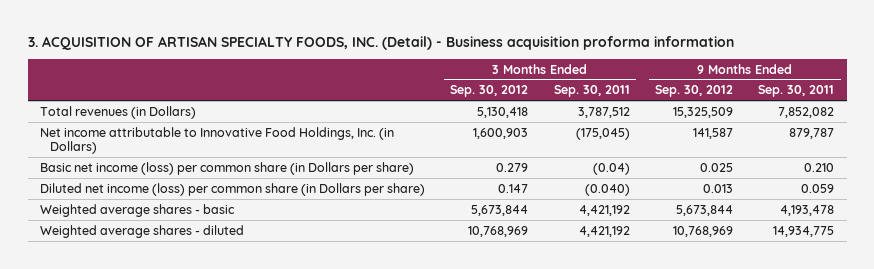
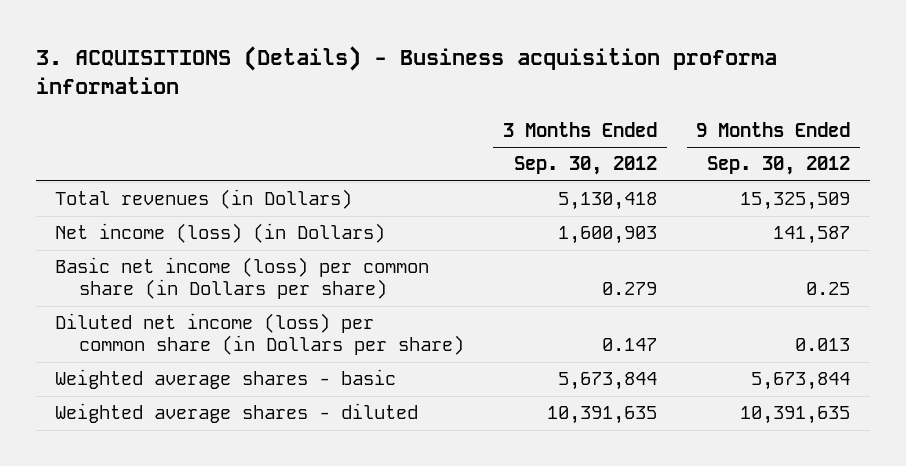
- 3. ACQUISITION OF ARTISAN SPECIALTY FOODS, INC. (Detail) - Business acquisition proforma information
+ 3. ACQUISITIONS (Details) - Business acquisition proforma information
- | 3 Months Ended Sep. 30, 2012 | 3 Months Ended Sep. 30, 2011 | 9 Months Ended Sep. 30, 2012 | 9 Months Ended Sep. 30, 2011
+ | 3 Months Ended Sep. 30, 2012 | 9 Months Ended Sep. 30, 2012
- Net income attributable to Innovative Food Holdings, Inc. (in Dollars) | 1,600,903 | (175,045) | 141,587 | 879,787
- Basic net income (loss) per common share (in Dollars per share) | 0.279 | (0.04) | 0.025 | 0.210
+ Net income (loss) (in Dollars) | 1,600,903 | 141,587
+ Basic net income (loss) per common share (in Dollars per share) | 0.279 | 0.25
- Weighted average shares - diluted | 10,768,969 | 4,421,192 | 10,768,969 | 14,934,775
+ Weighted average shares - diluted | 10,391,635 | 10,391,635

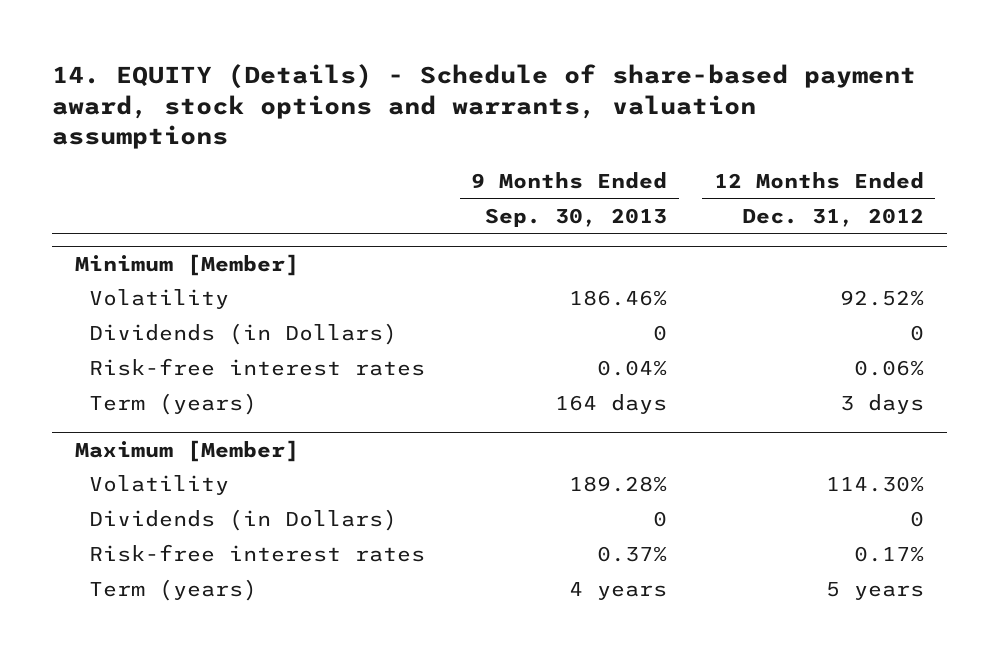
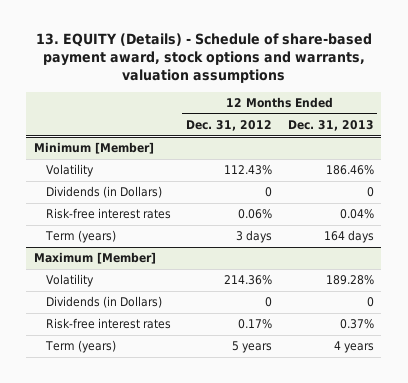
- 14. EQUITY (Details) - Schedule of share-based payment award, stock options and warrants, valuation assumptions
+ 13. EQUITY (Details) - Schedule of share-based payment award, stock options and warrants, valuation assumptions
- | 9 Months Ended Sep. 30, 2013 | 12 Months Ended Dec. 31, 2012
+ | 12 Months Ended Dec. 31, 2012 | 12 Months Ended Dec. 31, 2013
@ Minimum [Member]
- Volatility | 186.46% | 92.52%
+ Volatility | 112.43% | 186.46%
@ Maximum [Member]
- Volatility | 189.28% | 114.30%
+ Volatility | 214.36% | 189.28%

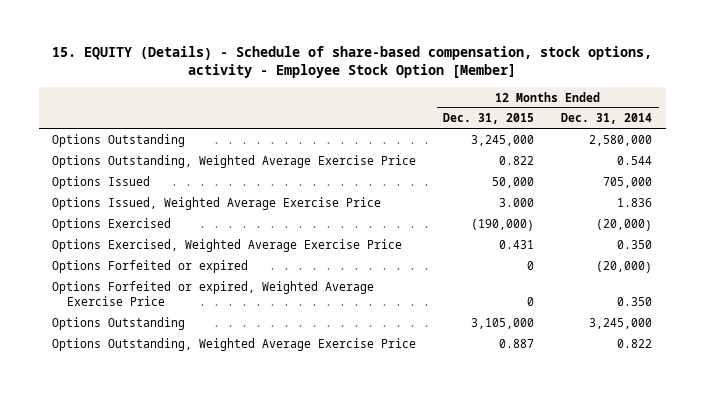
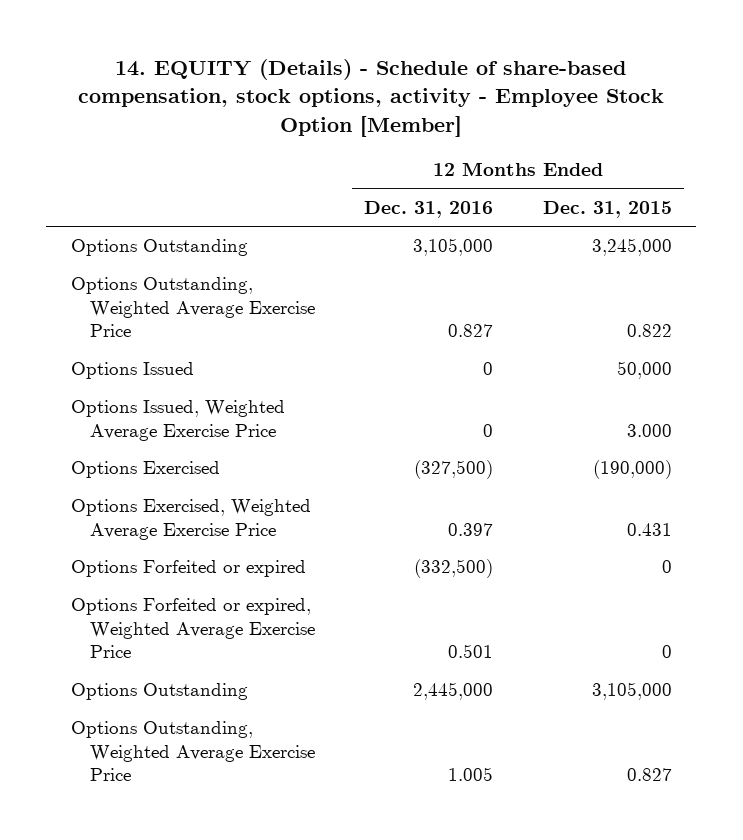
- 15. EQUITY (Details) - Schedule of share-based compensation, stock options, activity - Employee Stock Option [Member]
+ 14. EQUITY (Details) - Schedule of share-based compensation, stock options, activity - Employee Stock Option [Member]
- | 12 Months Ended Dec. 31, 2015 | 12 Months Ended Dec. 31, 2014
+ | 12 Months Ended Dec. 31, 2016 | 12 Months Ended Dec. 31, 2015
- Options Outstanding, Weighted Average Exercise Price | 0.887 | 0.822
+ Options Outstanding, Weighted Average Exercise Price | 1.005 | 0.827

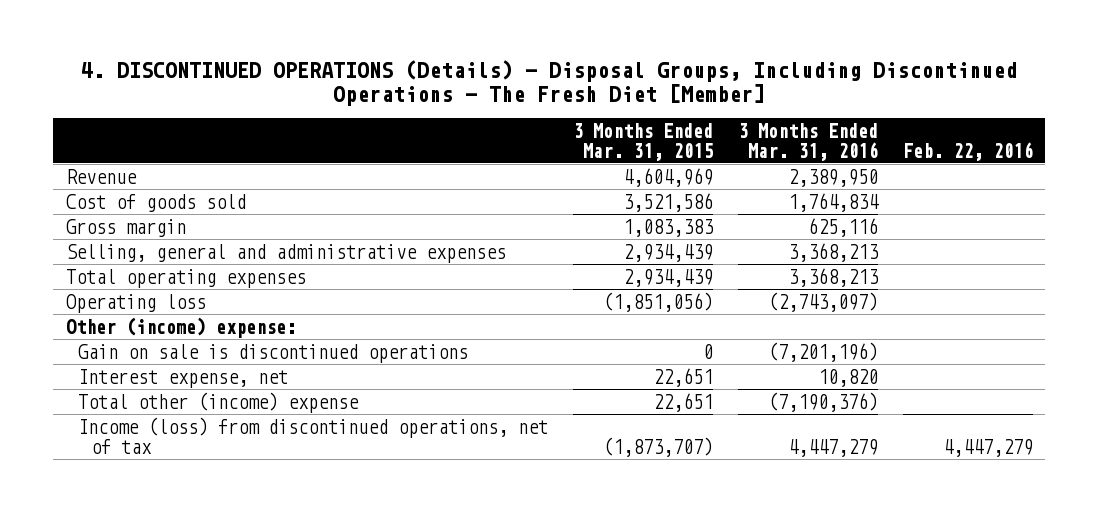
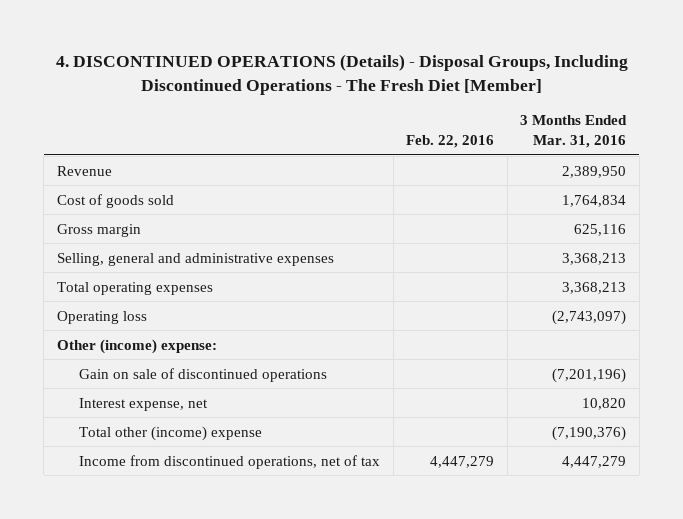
- | 3 Months Ended Mar. 31, 2015 | 3 Months Ended Mar. 31, 2016 | Feb. 22, 2016
+ | Feb. 22, 2016 | 3 Months Ended Mar. 31, 2016
- Gain on sale is discontinued operations | 0 | (7,201,196) |
+ Gain on sale of discontinued operations | | (7,201,196)
- Income (loss) from discontinued operations, net of tax | (1,873,707) | 4,447,279 | 4,447,279
+ Income from discontinued operations, net of tax | 4,447,279 | 4,447,279

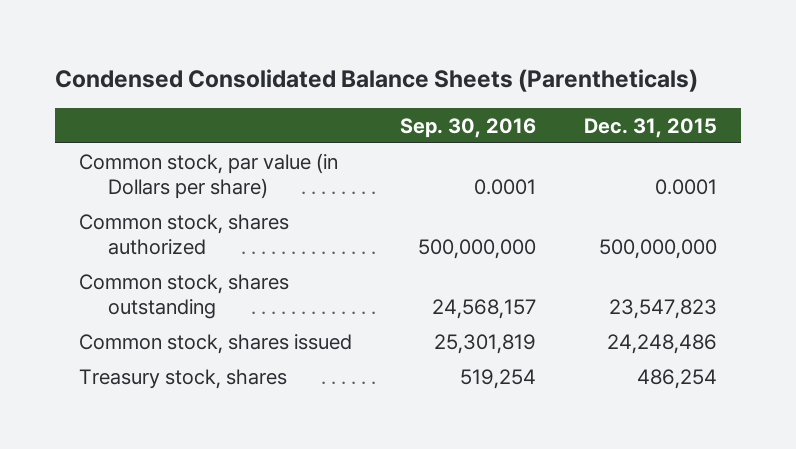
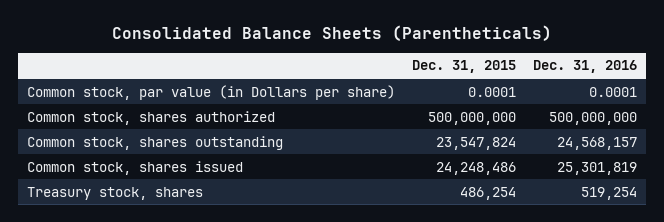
- Condensed Consolidated Balance Sheets (Parentheticals)
+ Consolidated Balance Sheets (Parentheticals)
- | Sep. 30, 2016 | Dec. 31, 2015
+ | Dec. 31, 2015 | Dec. 31, 2016
- Common stock, shares outstanding | 24,568,157 | 23,547,823
+ Common stock, shares outstanding | 23,547,824 | 24,568,157

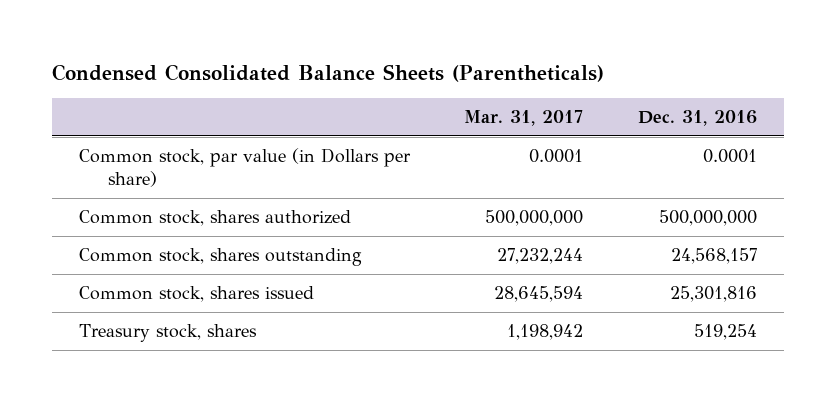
- Consolidated Balance Sheets (Parentheticals)
+ Condensed Consolidated Balance Sheets (Parentheticals)
- | Dec. 31, 2015 | Dec. 31, 2016
+ | Mar. 31, 2017 | Dec. 31, 2016
- Common stock, shares issued | 24,248,486 | 25,301,819
+ Common stock, shares issued | 28,645,594 | 25,301,816

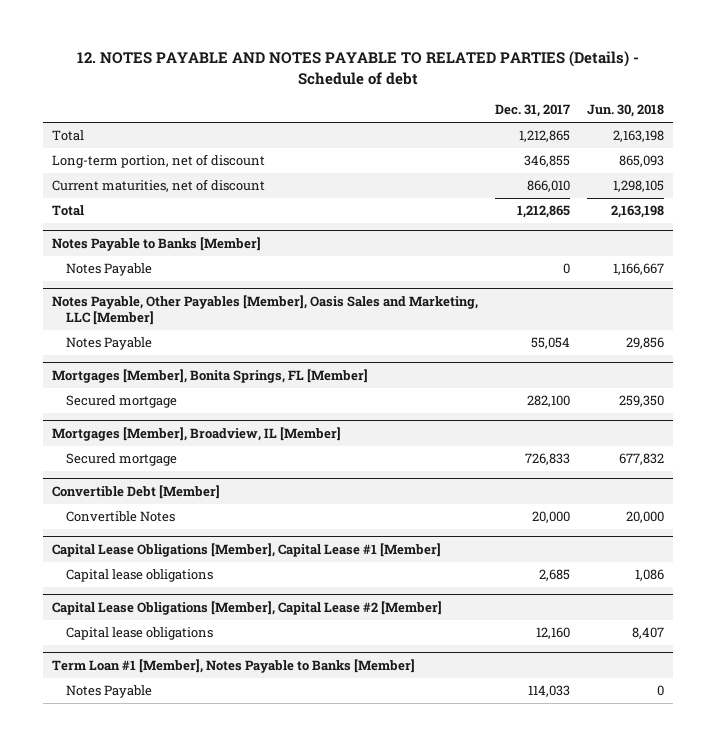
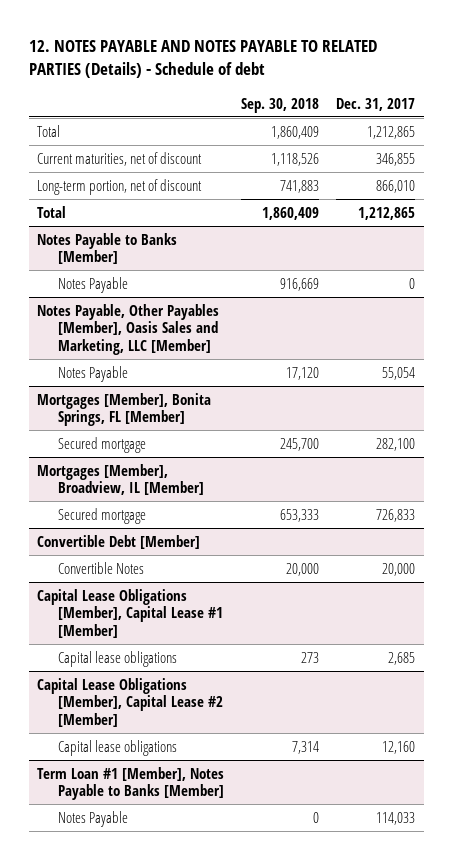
- | Dec. 31, 2017 | Jun. 30, 2018
+ | Sep. 30, 2018 | Dec. 31, 2017
- Long-term portion, net of discount | 346,855 | 865,093
- Current maturities, net of discount | 866,010 | 1,298,105
+ Current maturities, net of discount | 1,118,526 | 346,855
+ Long-term portion, net of discount | 741,883 | 866,010

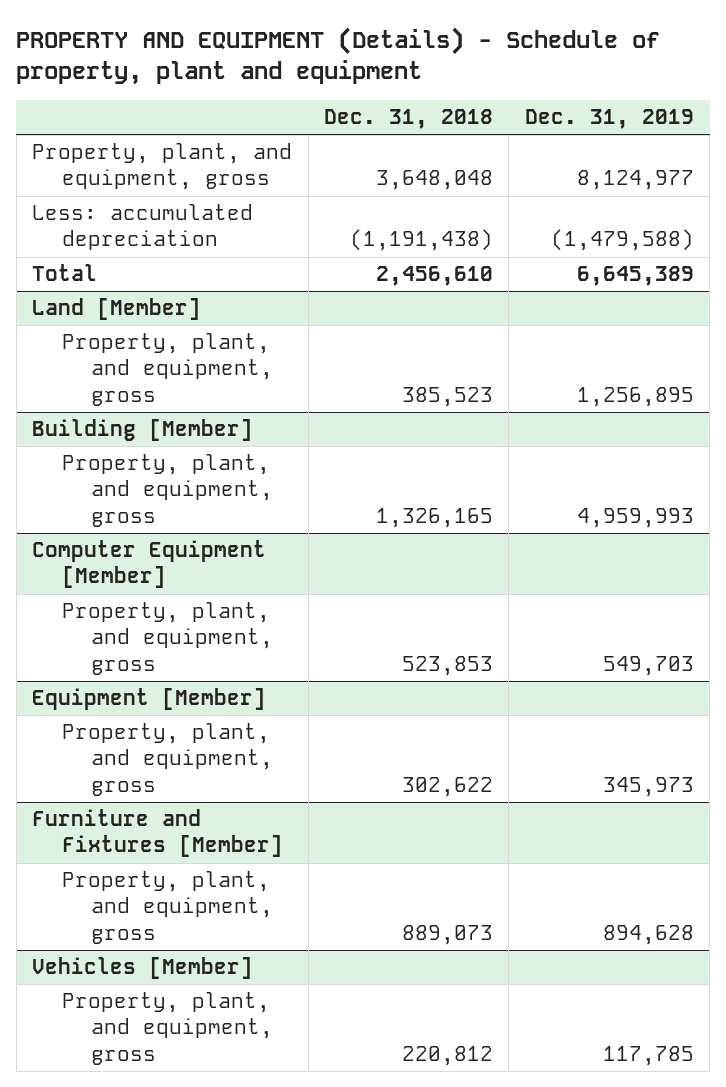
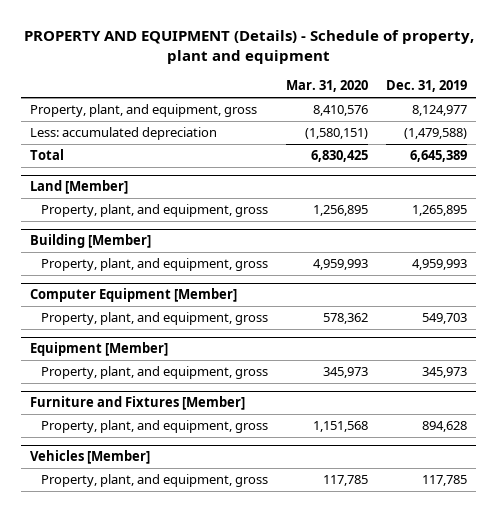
- | Dec. 31, 2018 | Dec. 31, 2019
+ | Mar. 31, 2020 | Dec. 31, 2019
@ Land [Member]
- Property, plant, and equipment, gross | 385,523 | 1,256,895
+ Property, plant, and equipment, gross | 1,256,895 | 1,265,895

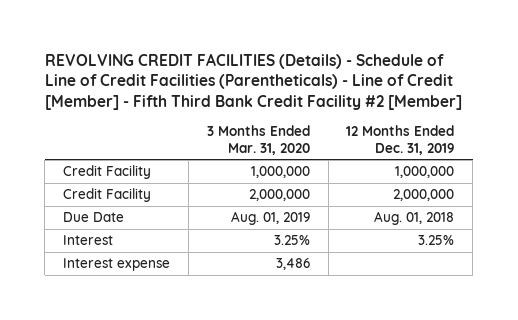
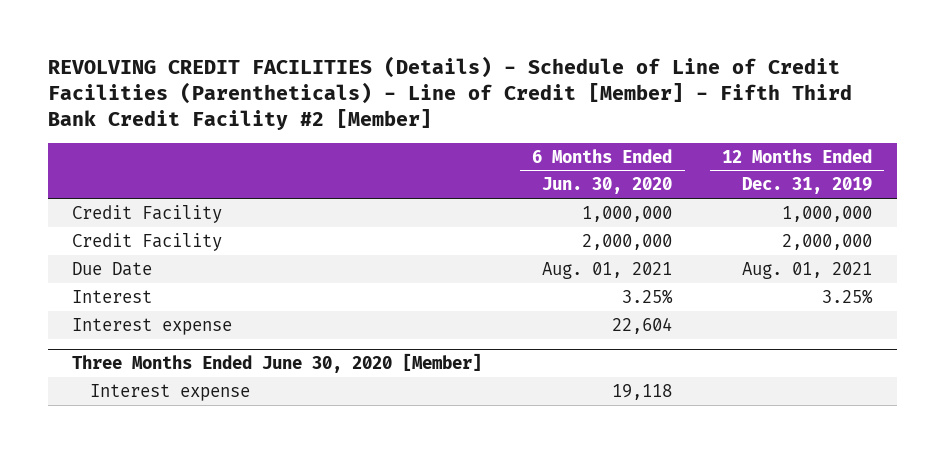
- | 3 Months Ended Mar. 31, 2020 | 12 Months Ended Dec. 31, 2019
+ | 6 Months Ended Jun. 30, 2020 | 12 Months Ended Dec. 31, 2019
- Due Date | Aug. 01, 2019 | Aug. 01, 2018
+ Due Date | Aug. 01, 2021 | Aug. 01, 2021
+ Three Months Ended June 30, 2020 [Member]
+ Interest expense | 19,118 |

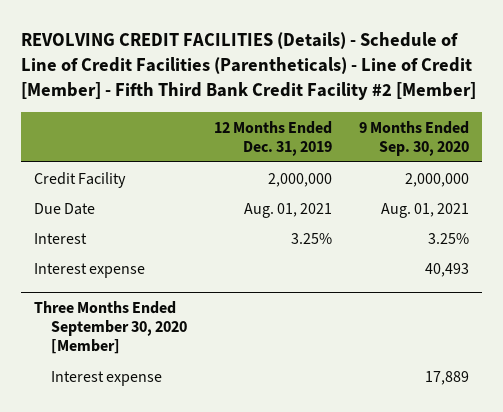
- | 6 Months Ended Jun. 30, 2020 | 12 Months Ended Dec. 31, 2019
+ | 12 Months Ended Dec. 31, 2019 | 9 Months Ended Sep. 30, 2020
- Credit Facility | 1,000,000 | 1,000,000
- Three Months Ended June 30, 2020 [Member]
+ Three Months Ended September 30, 2020 [Member]

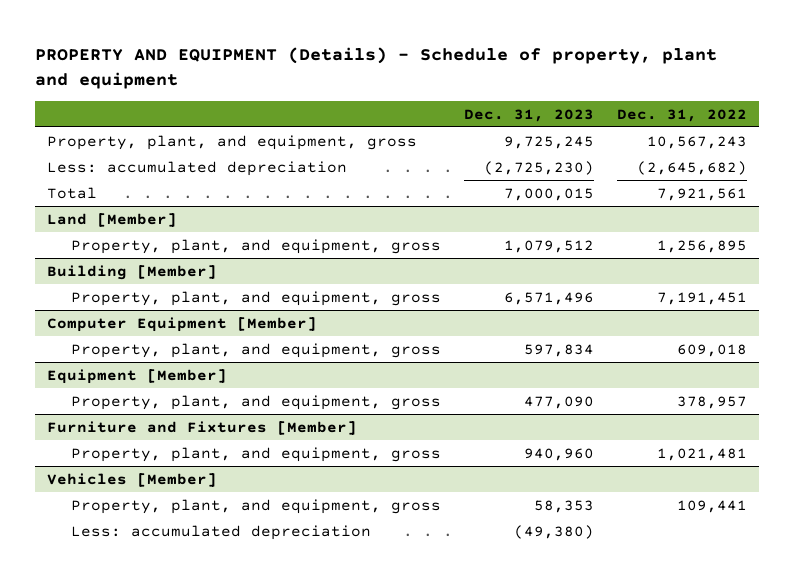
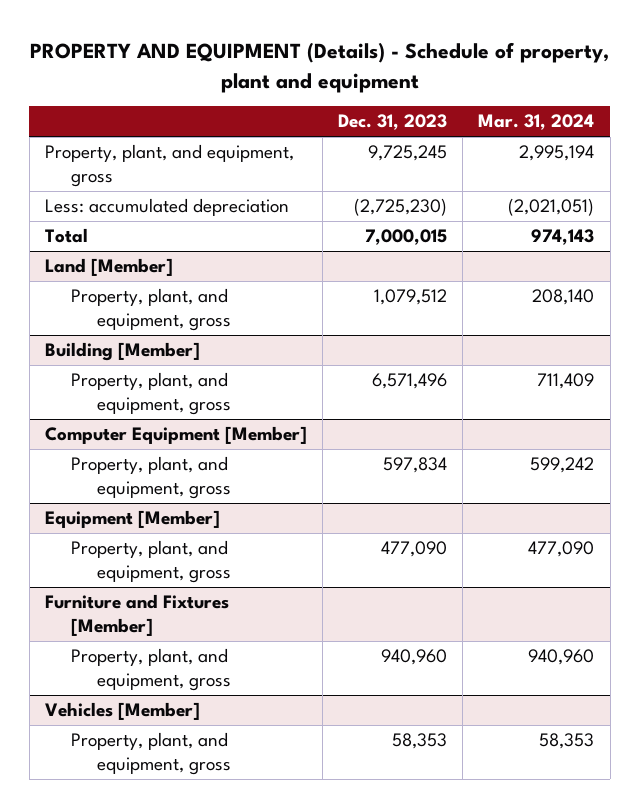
- | Dec. 31, 2023 | Dec. 31, 2022
+ | Dec. 31, 2023 | Mar. 31, 2024
@ Vehicles [Member]
- Less: accumulated depreciation | (49,380) |

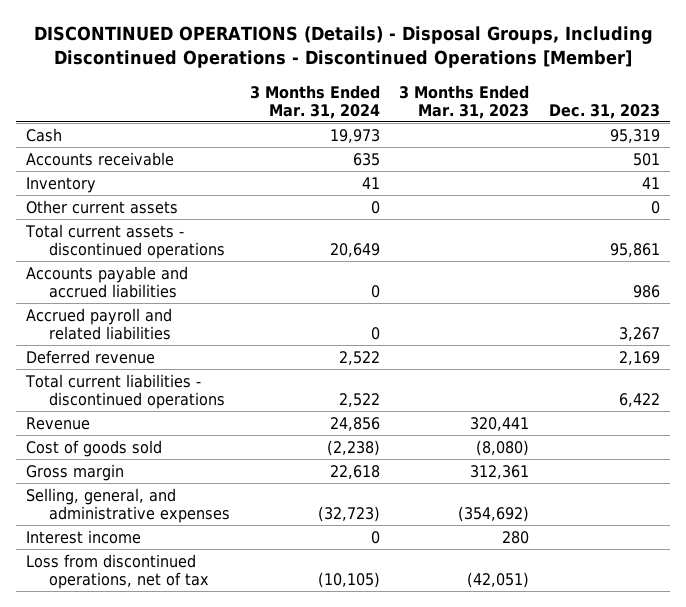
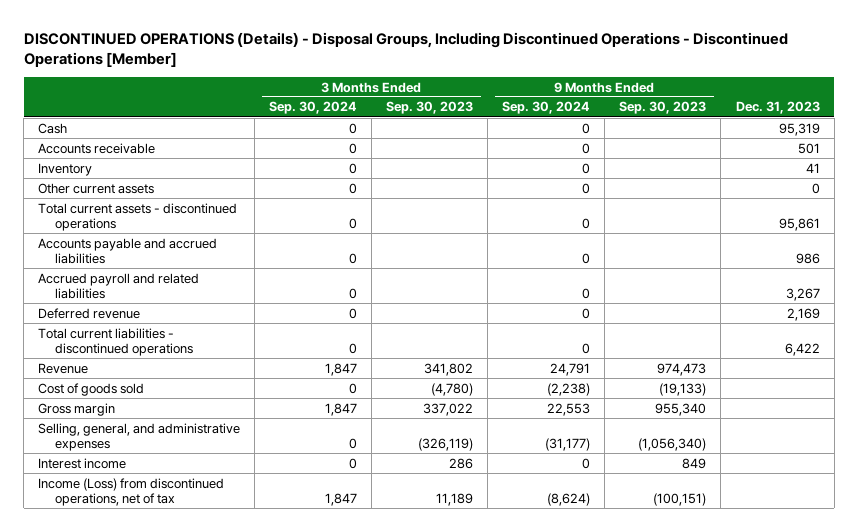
- | 3 Months Ended Mar. 31, 2024 | 3 Months Ended Mar. 31, 2023 | Dec. 31, 2023
+ | 3 Months Ended Sep. 30, 2024 | 3 Months Ended Sep. 30, 2023 | 9 Months Ended Sep. 30, 2024 | 9 Months Ended Sep. 30, 2023 | Dec. 31, 2023
- Loss from discontinued operations, net of tax | (10,105) | (42,051) |
+ Income (Loss) from discontinued operations, net of tax | 1,847 | 11,189 | (8,624) | (100,151) |

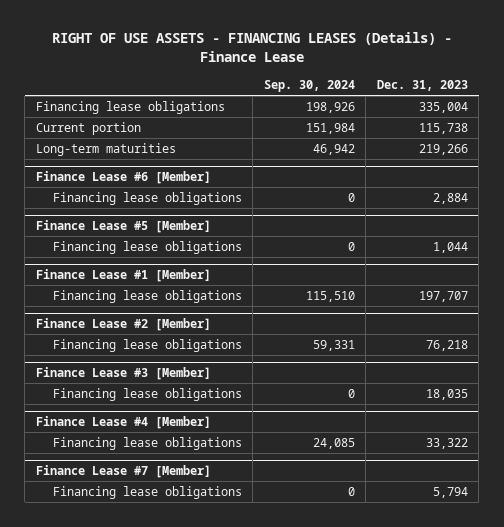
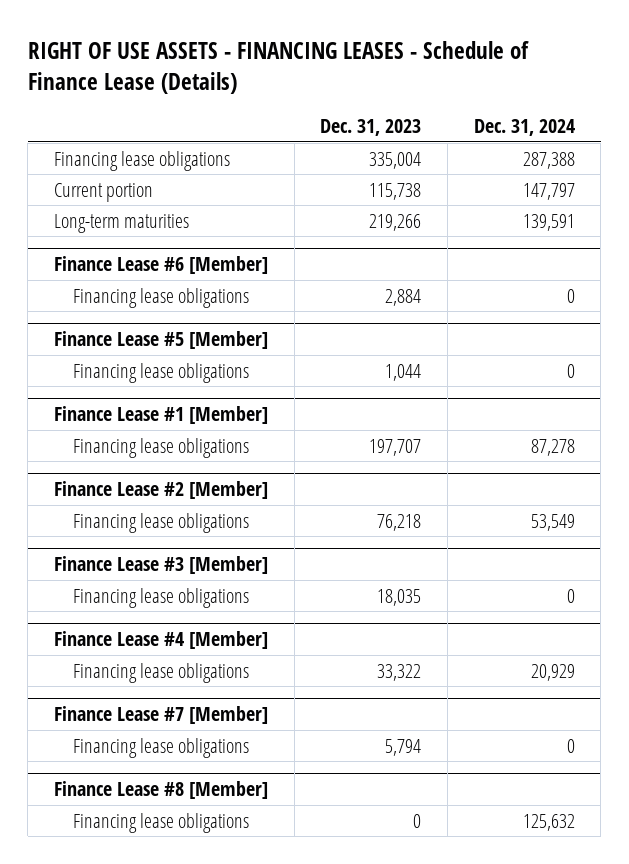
- RIGHT OF USE ASSETS - FINANCING LEASES (Details) - Finance Lease
+ RIGHT OF USE ASSETS - FINANCING LEASES - Schedule of Finance Lease (Details)
- | Sep. 30, 2024 | Dec. 31, 2023
+ | Dec. 31, 2023 | Dec. 31, 2024
+ Finance Lease #8 [Member]
+ Financing lease obligations | 0 | 125,632

